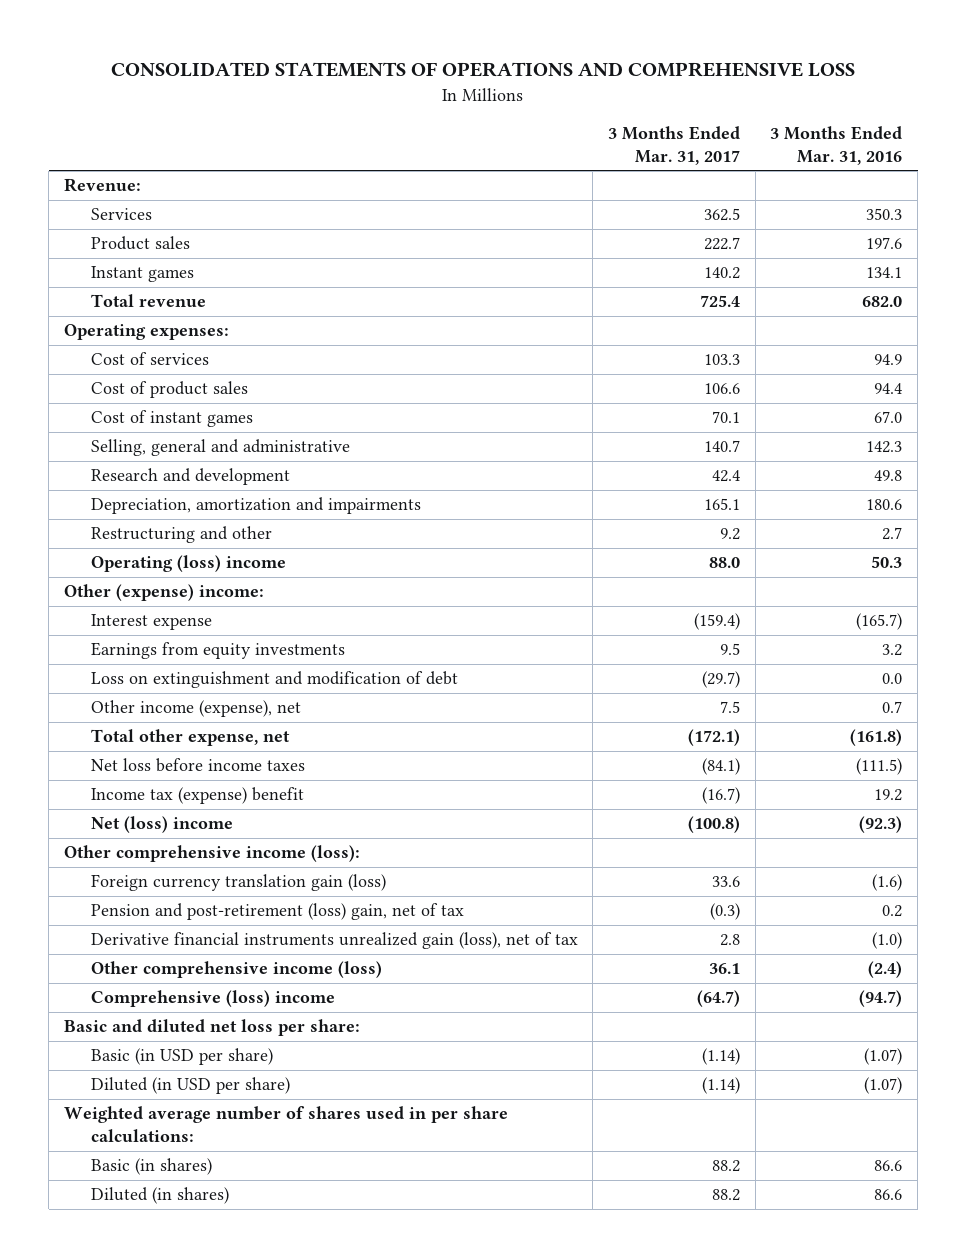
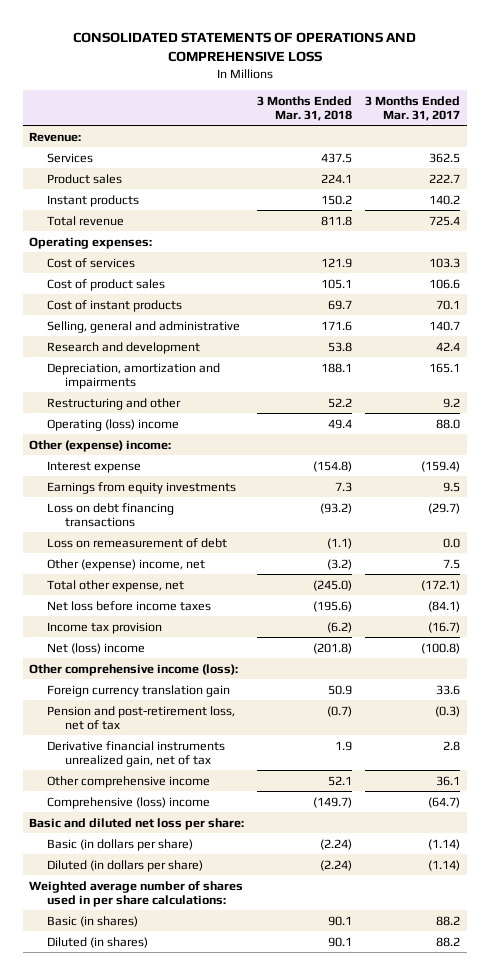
- | 3 Months Ended Mar. 31, 2017 | 3 Months Ended Mar. 31, 2016
+ | 3 Months Ended Mar. 31, 2018 | 3 Months Ended Mar. 31, 2017
- Instant games | 140.2 | 134.1
+ Instant products | 150.2 | 140.2
- Cost of instant games | 70.1 | 67.0
+ Cost of instant products | 69.7 | 70.1
- Loss on extinguishment and modification of debt | (29.7) | 0.0
- Other income (expense), net | 7.5 | 0.7
+ Loss on debt financing transactions | (93.2) | (29.7)
+ Loss on remeasurement of debt | (1.1) | 0.0
+ Other (expense) income, net | (3.2) | 7.5
- Income tax (expense) benefit | (16.7) | 19.2
+ Income tax provision | (6.2) | (16.7)
- Foreign currency translation gain (loss) | 33.6 | (1.6)
- Pension and post-retirement (loss) gain, net of tax | (0.3) | 0.2
- Derivative financial instruments unrealized gain (loss), net of tax | 2.8 | (1.0)
- Other comprehensive income (loss) | 36.1 | (2.4)
+ Foreign currency translation gain | 50.9 | 33.6
+ Pension and post-retirement loss, net of tax | (0.7) | (0.3)
+ Derivative financial instruments unrealized gain, net of tax | 1.9 | 2.8
+ Other comprehensive income | 52.1 | 36.1
- Basic (in USD per share) | (1.14) | (1.07)
- Diluted (in USD per share) | (1.14) | (1.07)
+ Basic (in dollars per share) | (2.24) | (1.14)
+ Diluted (in dollars per share) | (2.24) | (1.14)

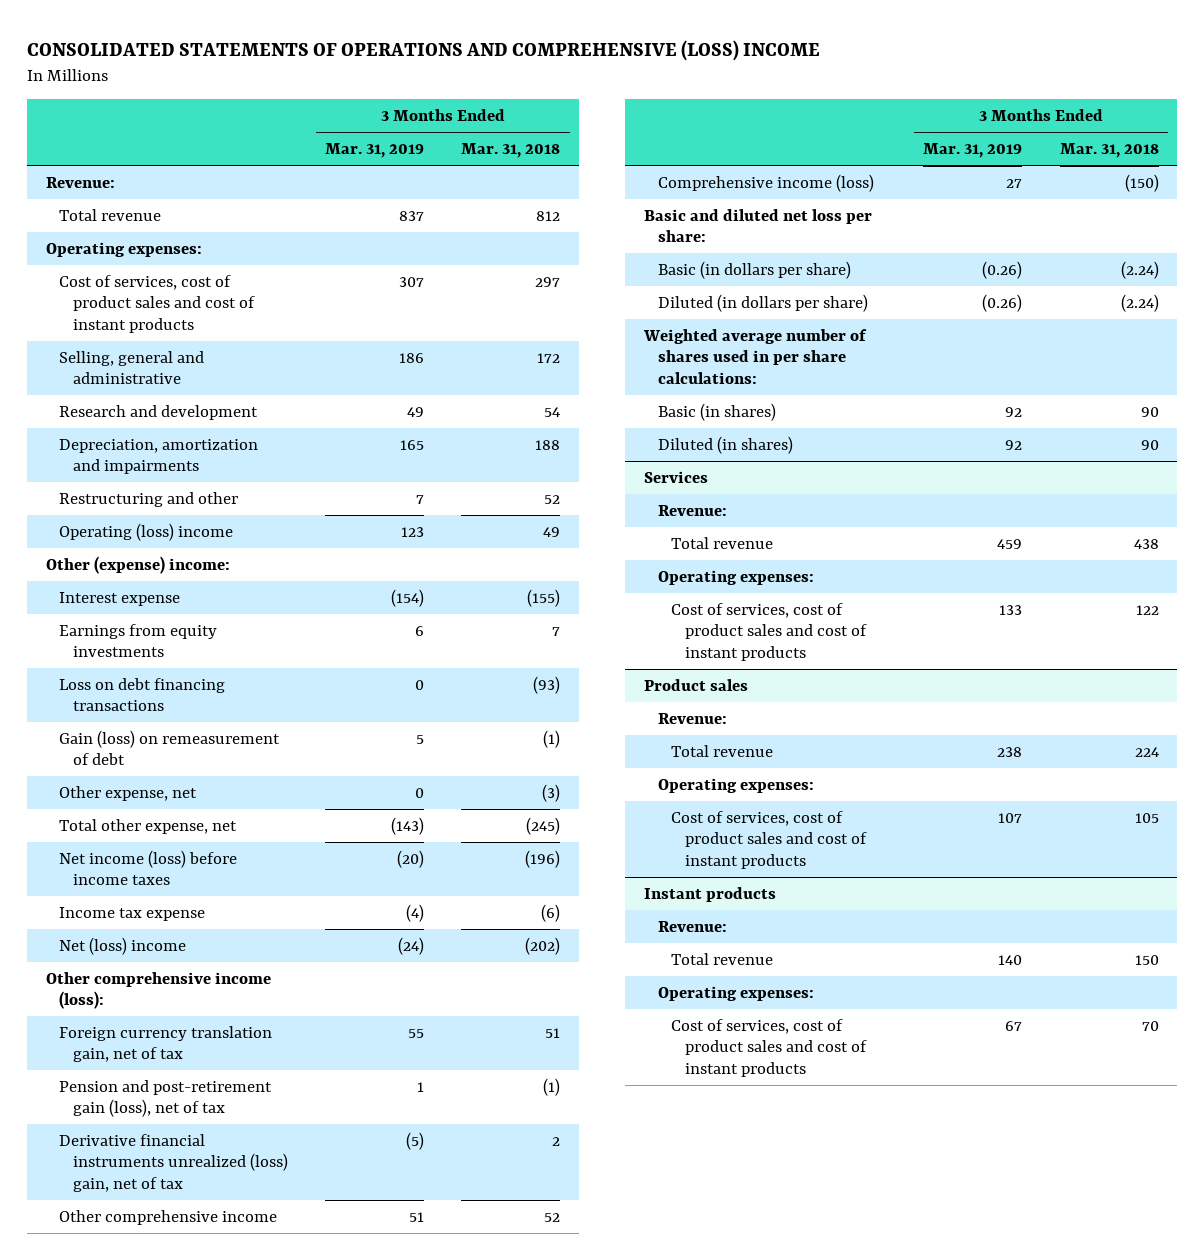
- CONSOLIDATED STATEMENTS OF OPERATIONS AND COMPREHENSIVE LOSS
+ CONSOLIDATED STATEMENTS OF OPERATIONS AND COMPREHENSIVE (LOSS) INCOME
- | 3 Months Ended Mar. 31, 2018 | 3 Months Ended Mar. 31, 2017
+ | 3 Months Ended Mar. 31, 2019 | 3 Months Ended Mar. 31, 2018
- Services | 437.5 | 362.5
- Product sales | 224.1 | 222.7
- Instant products | 150.2 | 140.2
- Total revenue | 811.8 | 725.4
+ Total revenue | 837 | 812
- Cost of services | 121.9 | 103.3
- Cost of product sales | 105.1 | 106.6
- Cost of instant products | 69.7 | 70.1
- Selling, general and administrative | 171.6 | 140.7
- Research and development | 53.8 | 42.4
- Depreciation, amortization and impairments | 188.1 | 165.1
- Restructuring and other | 52.2 | 9.2
- Operating (loss) income | 49.4 | 88.0
+ Cost of services, cost of product sales and cost of instant products | 307 | 297
+ Selling, general and administrative | 186 | 172
+ Research and development | 49 | 54
+ Depreciation, amortization and impairments | 165 | 188
+ Restructuring and other | 7 | 52
+ Operating (loss) income | 123 | 49
- Interest expense | (154.8) | (159.4)
- Earnings from equity investments | 7.3 | 9.5
- Loss on debt financing transactions | (93.2) | (29.7)
- Loss on remeasurement of debt | (1.1) | 0.0
- Other (expense) income, net | (3.2) | 7.5
- Total other expense, net | (245.0) | (172.1)
- Net loss before income taxes | (195.6) | (84.1)
- Income tax provision | (6.2) | (16.7)
- Net (loss) income | (201.8) | (100.8)
+ Interest expense | (154) | (155)
+ Earnings from equity investments | 6 | 7
+ Loss on debt financing transactions | 0 | (93)
+ Gain (loss) on remeasurement of debt | 5 | (1)
+ Other expense, net | 0 | (3)
+ Total other expense, net | (143) | (245)
+ Net income (loss) before income taxes | (20) | (196)
+ Income tax expense | (4) | (6)
+ Net (loss) income | (24) | (202)
- Foreign currency translation gain | 50.9 | 33.6
- Pension and post-retirement loss, net of tax | (0.7) | (0.3)
- Derivative financial instruments unrealized gain, net of tax | 1.9 | 2.8
- Other comprehensive income | 52.1 | 36.1
- Comprehensive (loss) income | (149.7) | (64.7)
+ Foreign currency translation gain, net of tax | 55 | 51
+ Pension and post-retirement gain (loss), net of tax | 1 | (1)
+ Derivative financial instruments unrealized (loss) gain, net of tax | (5) | 2
+ Other comprehensive income | 51 | 52
+ Comprehensive income (loss) | 27 | (150)
- Basic (in shares) | 90.1 | 88.2
- Diluted (in shares) | 90.1 | 88.2
+ Basic (in shares) | 92 | 90
+ Diluted (in shares) | 92 | 90
+ Services
+ Revenue:
+ Total revenue | 459 | 438
+ Operating expenses:
+ Cost of services, cost of product sales and cost of instant products | 133 | 122
+ Product sales
+ Revenue:
+ Total revenue | 238 | 224
+ Operating expenses:
+ Cost of services, cost of product sales and cost of instant products | 107 | 105
+ Instant products
+ Revenue:
+ Total revenue | 140 | 150
+ Operating expenses:
+ Cost of services, cost of product sales and cost of instant products | 67 | 70

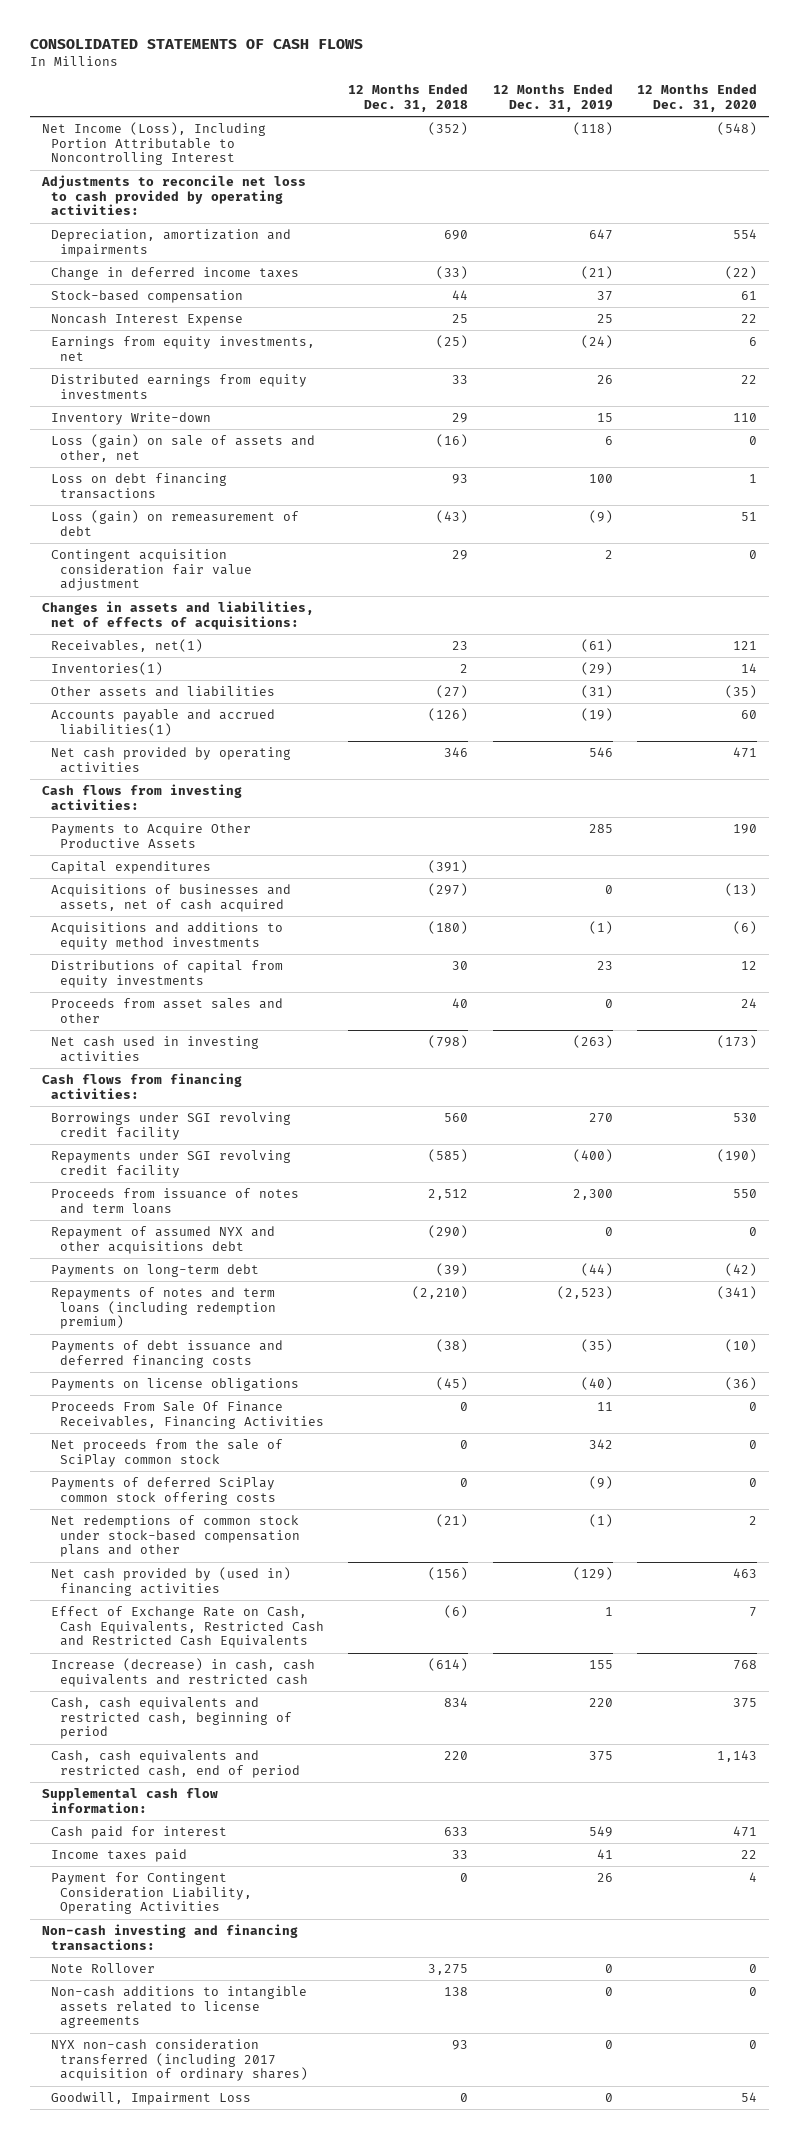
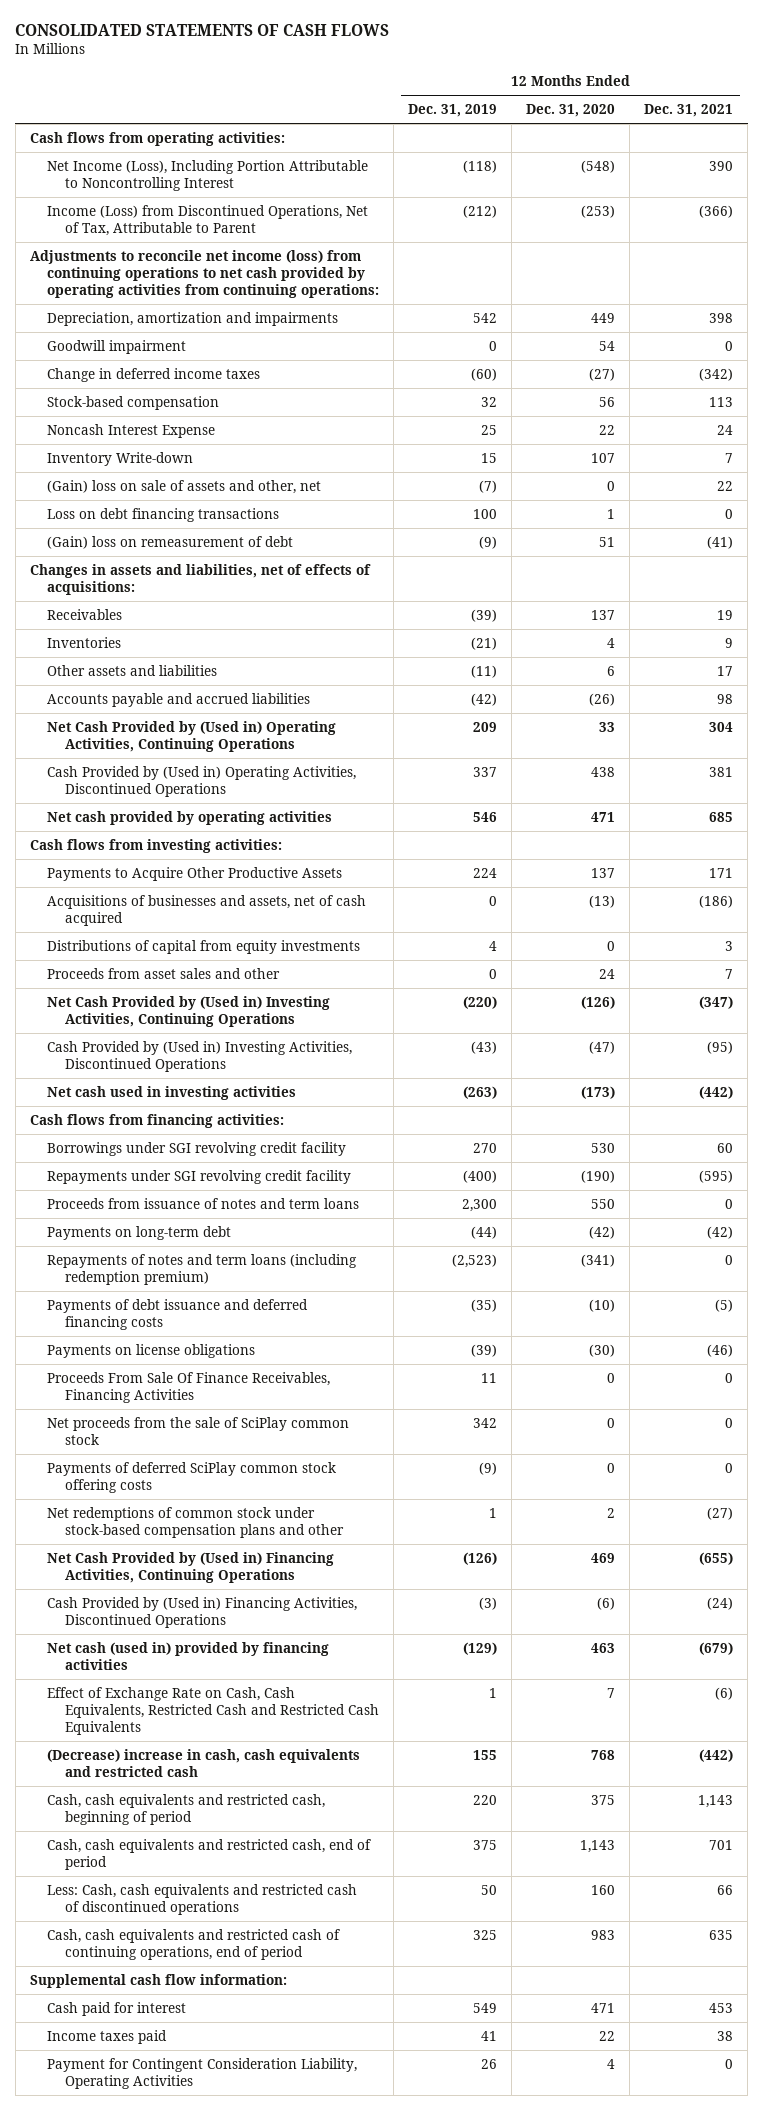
- | 12 Months Ended Dec. 31, 2018 | 12 Months Ended Dec. 31, 2019 | 12 Months Ended Dec. 31, 2020
+ | 12 Months Ended Dec. 31, 2019 | 12 Months Ended Dec. 31, 2020 | 12 Months Ended Dec. 31, 2021
+ Cash flows from operating activities:
- Adjustments to reconcile net loss to cash provided by operating activities:
- Depreciation, amortization and impairments | 690 | 647 | 554
- Change in deferred income taxes | (33) | (21) | (22)
- Stock-based compensation | 44 | 37 | 61
+ Income (Loss) from Discontinued Operations, Net of Tax, Attributable to Parent | (212) | (253) | (366)
+ Adjustments to reconcile net income (loss) from continuing operations to net cash provided by operating activities from continuing operations:
+ Depreciation, amortization and impairments | 542 | 449 | 398
+ Goodwill impairment | 0 | 54 | 0
+ Change in deferred income taxes | (60) | (27) | (342)
+ Stock-based compensation | 32 | 56 | 113
- Earnings from equity investments, net | (25) | (24) | 6
- Distributed earnings from equity investments | 33 | 26 | 22
- Inventory Write-down | 29 | 15 | 110
- Loss (gain) on sale of assets and other, net | (16) | 6 | 0
+ Inventory Write-down | 15 | 107 | 7
+ (Gain) loss on sale of assets and other, net | (7) | 0 | 22
- Loss (gain) on remeasurement of debt | (43) | (9) | 51
- Contingent acquisition consideration fair value adjustment | 29 | 2 | 0
+ (Gain) loss on remeasurement of debt | (9) | 51 | (41)
- Receivables, net(1) | 23 | (61) | 121
- Inventories(1) | 2 | (29) | 14
- Other assets and liabilities | (27) | (31) | (35)
- Accounts payable and accrued liabilities(1) | (126) | (19) | 60
+ Receivables | (39) | 137 | 19
+ Inventories | (21) | 4 | 9
+ Other assets and liabilities | (11) | 6 | 17
+ Accounts payable and accrued liabilities | (42) | (26) | 98
+ Net Cash Provided by (Used in) Operating Activities, Continuing Operations | 209 | 33 | 304
+ Cash Provided by (Used in) Operating Activities, Discontinued Operations | 337 | 438 | 381
- Payments to Acquire Other Productive Assets | | 285 | 190
- Capital expenditures | (391) | |
+ Payments to Acquire Other Productive Assets | 224 | 137 | 171
- Acquisitions and additions to equity method investments | (180) | (1) | (6)
- Distributions of capital from equity investments | 30 | 23 | 12
+ Distributions of capital from equity investments | 4 | 0 | 3
+ Net Cash Provided by (Used in) Investing Activities, Continuing Operations | (220) | (126) | (347)
+ Cash Provided by (Used in) Investing Activities, Discontinued Operations | (43) | (47) | (95)
- Repayment of assumed NYX and other acquisitions debt | (290) | 0 | 0
- Payments on license obligations | (45) | (40) | (36)
+ Payments on license obligations | (39) | (30) | (46)
- Net redemptions of common stock under stock-based compensation plans and other | (21) | (1) | 2
- Net cash provided by (used in) financing activities | (156) | (129) | 463
+ Net redemptions of common stock under stock-based compensation plans and other | 1 | 2 | (27)
+ Net Cash Provided by (Used in) Financing Activities, Continuing Operations | (126) | 469 | (655)
+ Cash Provided by (Used in) Financing Activities, Discontinued Operations | (3) | (6) | (24)
+ Net cash (used in) provided by financing activities | (129) | 463 | (679)
- Increase (decrease) in cash, cash equivalents and restricted cash | (614) | 155 | 768
+ (Decrease) increase in cash, cash equivalents and restricted cash | 155 | 768 | (442)
+ Less: Cash, cash equivalents and restricted cash of discontinued operations | 50 | 160 | 66
+ Cash, cash equivalents and restricted cash of continuing operations, end of period | 325 | 983 | 635
- Non-cash investing and financing transactions:
- Note Rollover | 3,275 | 0 | 0
- Non-cash additions to intangible assets related to license agreements | 138 | 0 | 0
- NYX non-cash consideration transferred (including 2017 acquisition of ordinary shares) | 93 | 0 | 0
- Goodwill, Impairment Loss | 0 | 0 | 54

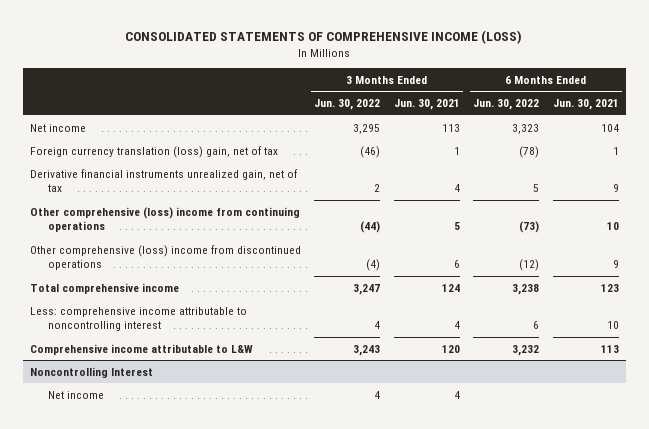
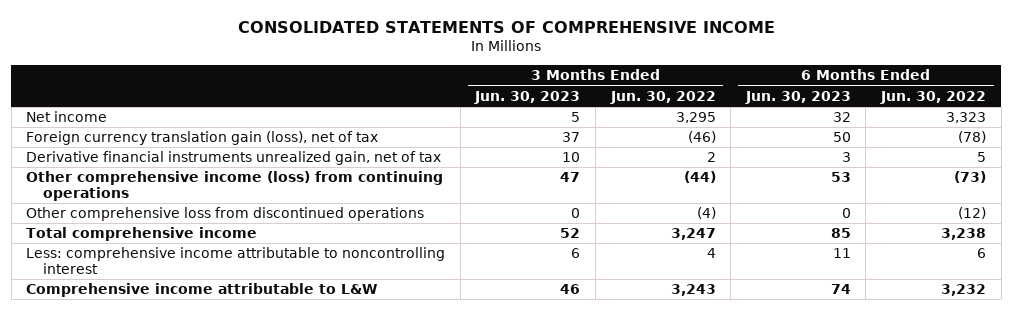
- CONSOLIDATED STATEMENTS OF COMPREHENSIVE INCOME (LOSS)
+ CONSOLIDATED STATEMENTS OF COMPREHENSIVE INCOME
- | 3 Months Ended Jun. 30, 2022 | 3 Months Ended Jun. 30, 2021 | 6 Months Ended Jun. 30, 2022 | 6 Months Ended Jun. 30, 2021
+ | 3 Months Ended Jun. 30, 2023 | 3 Months Ended Jun. 30, 2022 | 6 Months Ended Jun. 30, 2023 | 6 Months Ended Jun. 30, 2022
- Foreign currency translation (loss) gain, net of tax | (46) | 1 | (78) | 1
+ Foreign currency translation gain (loss), net of tax | 37 | (46) | 50 | (78)
- Other comprehensive (loss) income from continuing operations | (44) | 5 | (73) | 10
- Other comprehensive (loss) income from discontinued operations | (4) | 6 | (12) | 9
+ Other comprehensive income (loss) from continuing operations | 47 | (44) | 53 | (73)
+ Other comprehensive loss from discontinued operations | 0 | (4) | 0 | (12)
- Noncontrolling Interest
- Net income | 4 | 4 | |

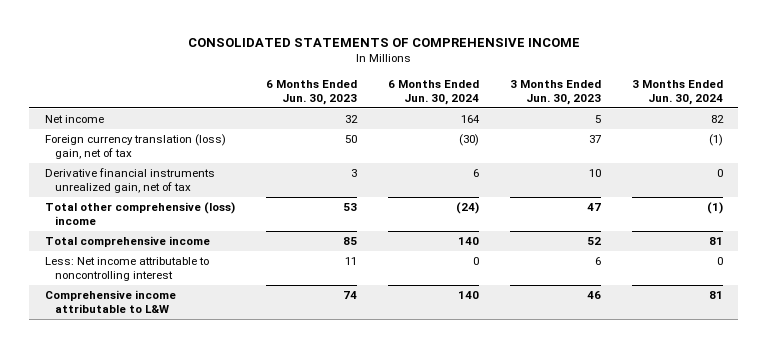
- | 3 Months Ended Jun. 30, 2023 | 3 Months Ended Jun. 30, 2022 | 6 Months Ended Jun. 30, 2023 | 6 Months Ended Jun. 30, 2022
+ | 6 Months Ended Jun. 30, 2023 | 6 Months Ended Jun. 30, 2024 | 3 Months Ended Jun. 30, 2023 | 3 Months Ended Jun. 30, 2024
- Foreign currency translation gain (loss), net of tax | 37 | (46) | 50 | (78)
+ Foreign currency translation (loss) gain, net of tax | 50 | (30) | 37 | (1)
- Other comprehensive income (loss) from continuing operations | 47 | (44) | 53 | (73)
- Other comprehensive loss from discontinued operations | 0 | (4) | 0 | (12)
+ Total other comprehensive (loss) income | 53 | (24) | 47 | (1)
- Less: comprehensive income attributable to noncontrolling interest | 6 | 4 | 11 | 6
+ Less: Net income attributable to noncontrolling interest | 11 | 0 | 6 | 0

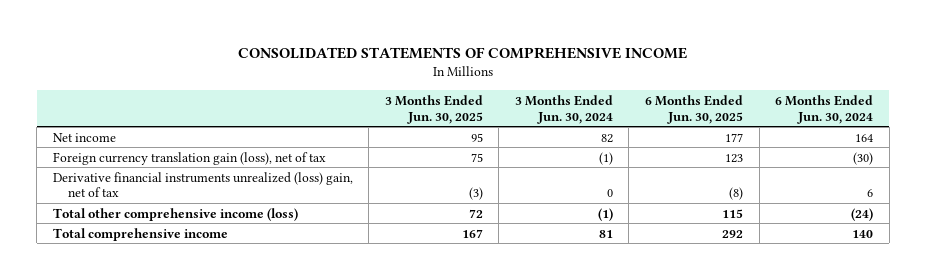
- | 6 Months Ended Jun. 30, 2023 | 6 Months Ended Jun. 30, 2024 | 3 Months Ended Jun. 30, 2023 | 3 Months Ended Jun. 30, 2024
+ | 3 Months Ended Jun. 30, 2025 | 3 Months Ended Jun. 30, 2024 | 6 Months Ended Jun. 30, 2025 | 6 Months Ended Jun. 30, 2024
- Foreign currency translation (loss) gain, net of tax | 50 | (30) | 37 | (1)
- Derivative financial instruments unrealized gain, net of tax | 3 | 6 | 10 | 0
- Total other comprehensive (loss) income | 53 | (24) | 47 | (1)
+ Foreign currency translation gain (loss), net of tax | 75 | (1) | 123 | (30)
+ Derivative financial instruments unrealized (loss) gain, net of tax | (3) | 0 | (8) | 6
+ Total other comprehensive income (loss) | 72 | (1) | 115 | (24)
- Less: Net income attributable to noncontrolling interest | 11 | 0 | 6 | 0
- Comprehensive income attributable to L&W | 74 | 140 | 46 | 81

